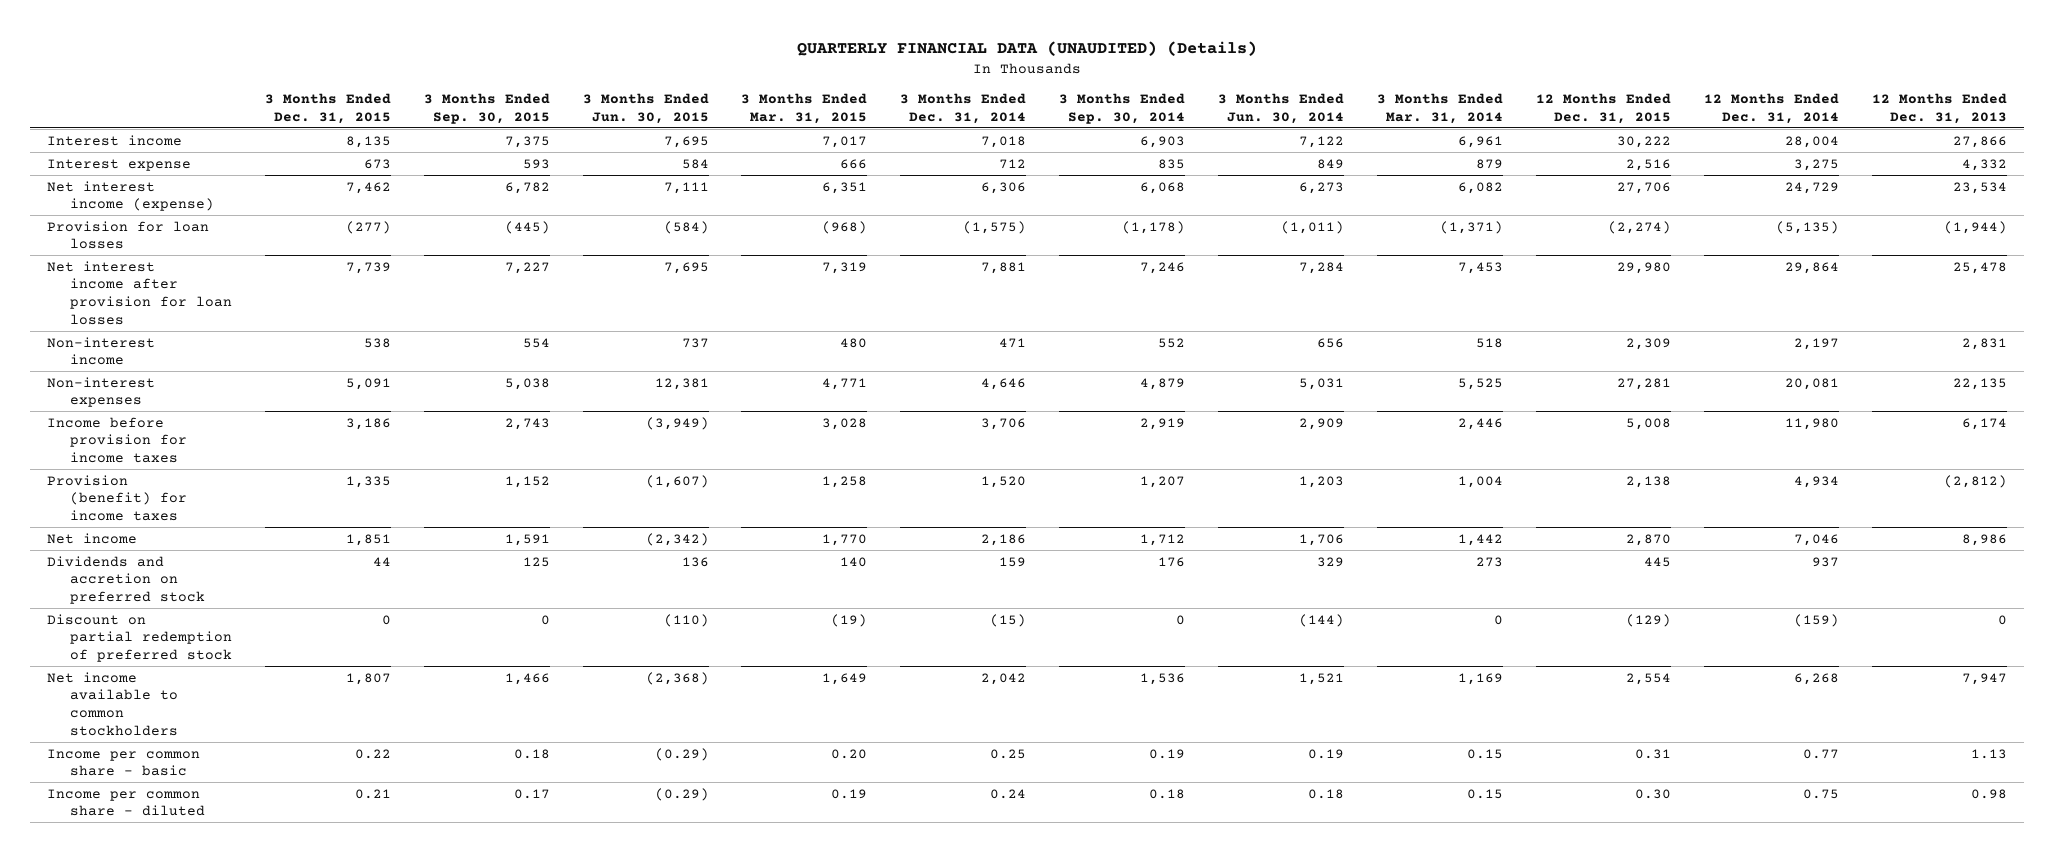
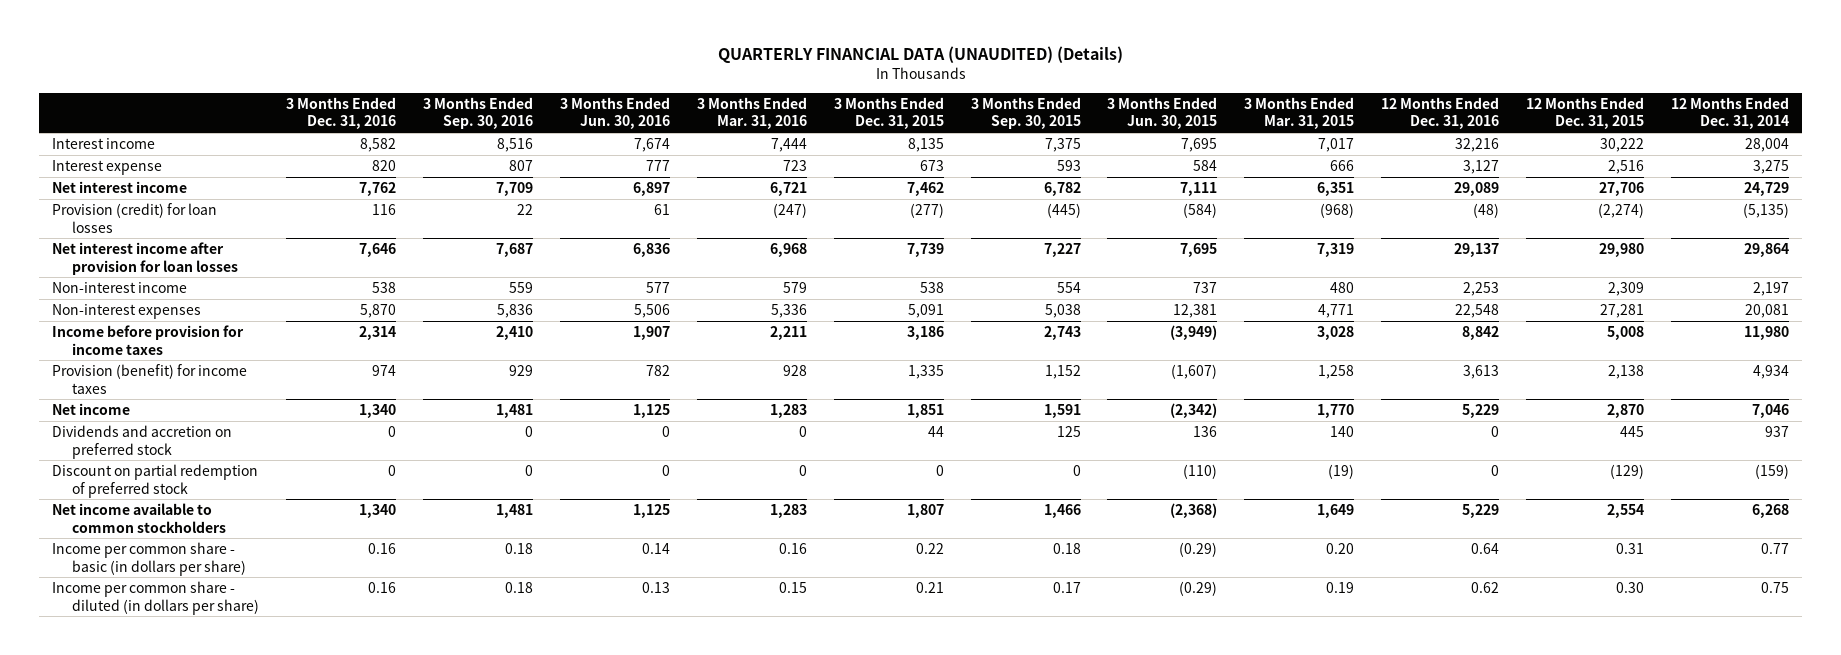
- | 3 Months Ended Dec. 31, 2015 | 3 Months Ended Sep. 30, 2015 | 3 Months Ended Jun. 30, 2015 | 3 Months Ended Mar. 31, 2015 | 3 Months Ended Dec. 31, 2014 | 3 Months Ended Sep. 30, 2014 | 3 Months Ended Jun. 30, 2014 | 3 Months Ended Mar. 31, 2014 | 12 Months Ended Dec. 31, 2015 | 12 Months Ended Dec. 31, 2014 | 12 Months Ended Dec. 31, 2013
+ | 3 Months Ended Dec. 31, 2016 | 3 Months Ended Sep. 30, 2016 | 3 Months Ended Jun. 30, 2016 | 3 Months Ended Mar. 31, 2016 | 3 Months Ended Dec. 31, 2015 | 3 Months Ended Sep. 30, 2015 | 3 Months Ended Jun. 30, 2015 | 3 Months Ended Mar. 31, 2015 | 12 Months Ended Dec. 31, 2016 | 12 Months Ended Dec. 31, 2015 | 12 Months Ended Dec. 31, 2014
- Net interest income (expense) | 7,462 | 6,782 | 7,111 | 6,351 | 6,306 | 6,068 | 6,273 | 6,082 | 27,706 | 24,729 | 23,534
- Provision for loan losses | (277) | (445) | (584) | (968) | (1,575) | (1,178) | (1,011) | (1,371) | (2,274) | (5,135) | (1,944)
+ Net interest income | 7,762 | 7,709 | 6,897 | 6,721 | 7,462 | 6,782 | 7,111 | 6,351 | 29,089 | 27,706 | 24,729
+ Provision (credit) for loan losses | 116 | 22 | 61 | (247) | (277) | (445) | (584) | (968) | (48) | (2,274) | (5,135)
- Income per common share - basic | 0.22 | 0.18 | (0.29) | 0.20 | 0.25 | 0.19 | 0.19 | 0.15 | 0.31 | 0.77 | 1.13
- Income per common share - diluted | 0.21 | 0.17 | (0.29) | 0.19 | 0.24 | 0.18 | 0.18 | 0.15 | 0.30 | 0.75 | 0.98
+ Income per common share - basic (in dollars per share) | 0.16 | 0.18 | 0.14 | 0.16 | 0.22 | 0.18 | (0.29) | 0.20 | 0.64 | 0.31 | 0.77
+ Income per common share - diluted (in dollars per share) | 0.16 | 0.18 | 0.13 | 0.15 | 0.21 | 0.17 | (0.29) | 0.19 | 0.62 | 0.30 | 0.75

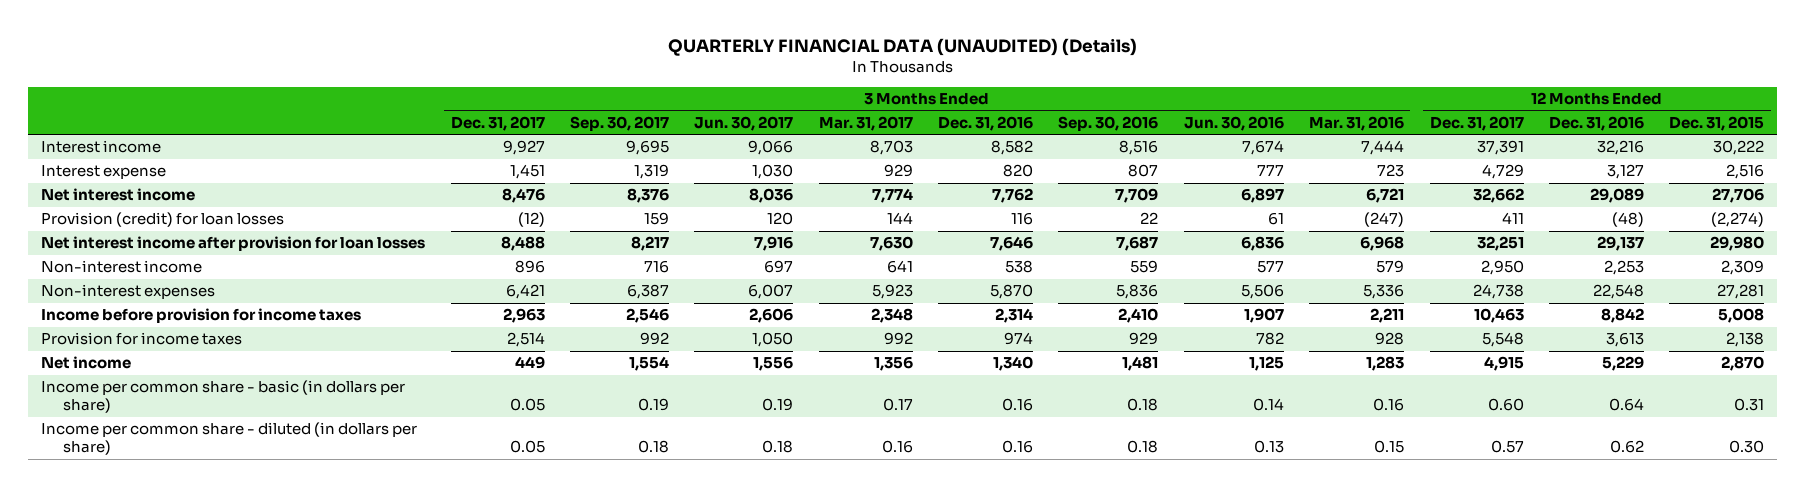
- | 3 Months Ended Dec. 31, 2016 | 3 Months Ended Sep. 30, 2016 | 3 Months Ended Jun. 30, 2016 | 3 Months Ended Mar. 31, 2016 | 3 Months Ended Dec. 31, 2015 | 3 Months Ended Sep. 30, 2015 | 3 Months Ended Jun. 30, 2015 | 3 Months Ended Mar. 31, 2015 | 12 Months Ended Dec. 31, 2016 | 12 Months Ended Dec. 31, 2015 | 12 Months Ended Dec. 31, 2014
+ | 3 Months Ended Dec. 31, 2017 | 3 Months Ended Sep. 30, 2017 | 3 Months Ended Jun. 30, 2017 | 3 Months Ended Mar. 31, 2017 | 3 Months Ended Dec. 31, 2016 | 3 Months Ended Sep. 30, 2016 | 3 Months Ended Jun. 30, 2016 | 3 Months Ended Mar. 31, 2016 | 12 Months Ended Dec. 31, 2017 | 12 Months Ended Dec. 31, 2016 | 12 Months Ended Dec. 31, 2015
- Provision (benefit) for income taxes | 974 | 929 | 782 | 928 | 1,335 | 1,152 | (1,607) | 1,258 | 3,613 | 2,138 | 4,934
+ Provision for income taxes | 2,514 | 992 | 1,050 | 992 | 974 | 929 | 782 | 928 | 5,548 | 3,613 | 2,138
- Dividends and accretion on preferred stock | 0 | 0 | 0 | 0 | 44 | 125 | 136 | 140 | 0 | 445 | 937
- Discount on partial redemption of preferred stock | 0 | 0 | 0 | 0 | 0 | 0 | (110) | (19) | 0 | (129) | (159)
- Net income available to common stockholders | 1,340 | 1,481 | 1,125 | 1,283 | 1,807 | 1,466 | (2,368) | 1,649 | 5,229 | 2,554 | 6,268

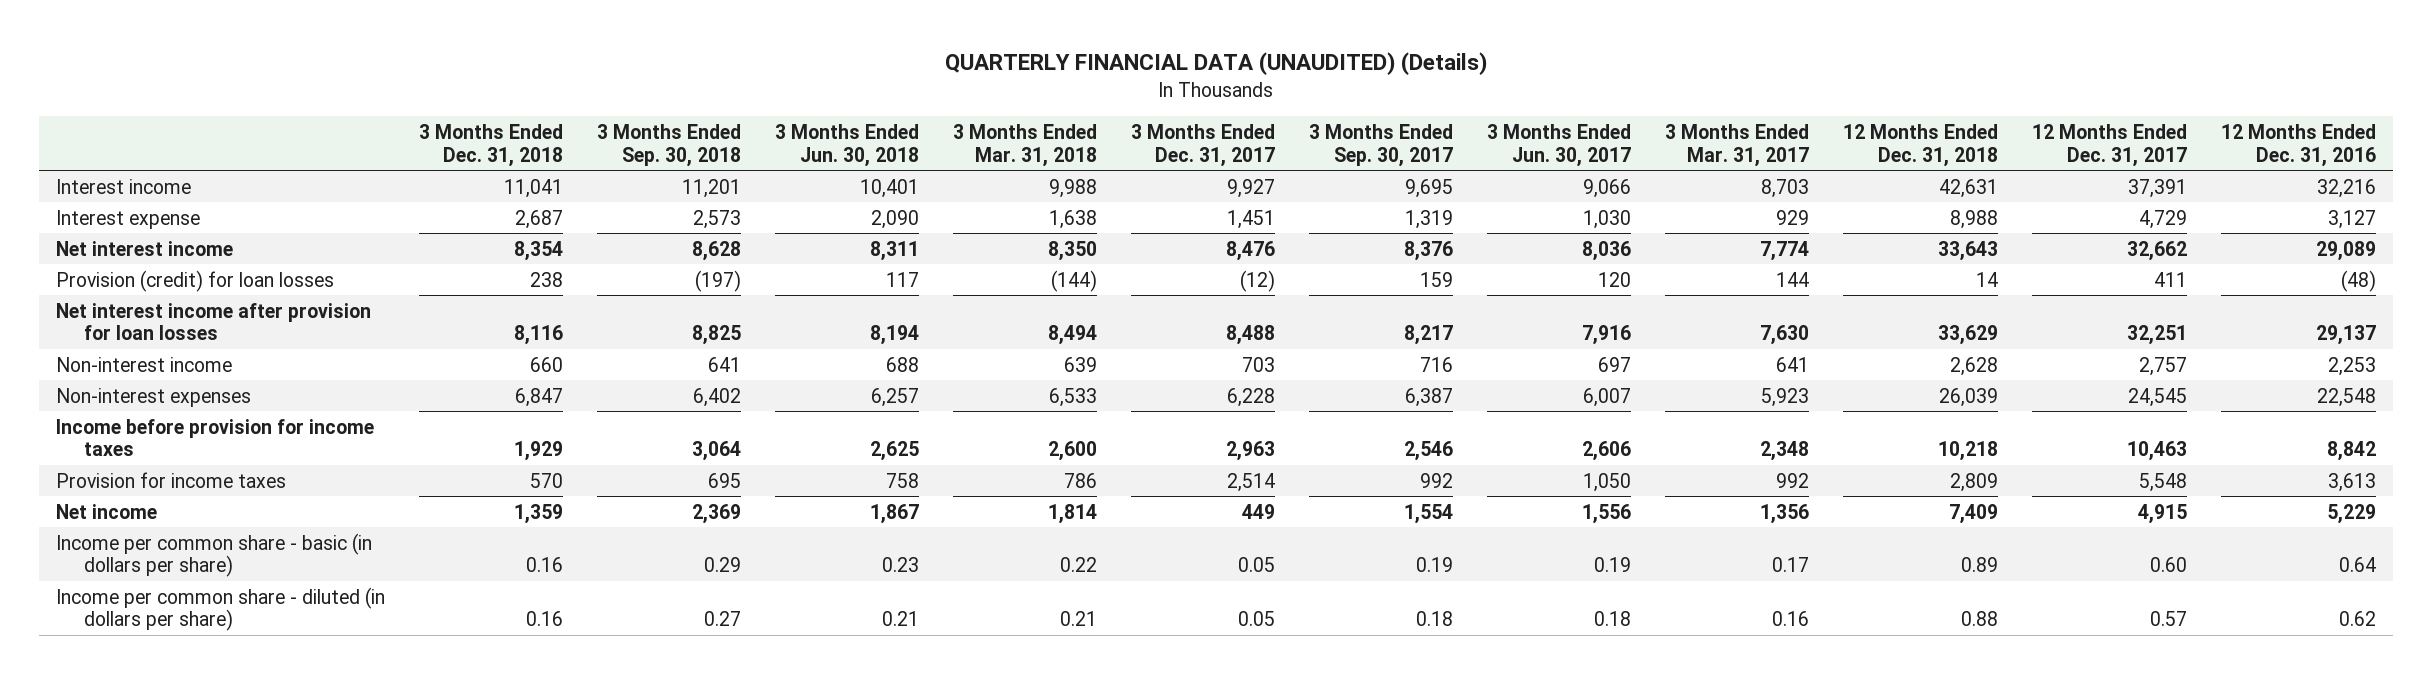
- | 3 Months Ended Dec. 31, 2017 | 3 Months Ended Sep. 30, 2017 | 3 Months Ended Jun. 30, 2017 | 3 Months Ended Mar. 31, 2017 | 3 Months Ended Dec. 31, 2016 | 3 Months Ended Sep. 30, 2016 | 3 Months Ended Jun. 30, 2016 | 3 Months Ended Mar. 31, 2016 | 12 Months Ended Dec. 31, 2017 | 12 Months Ended Dec. 31, 2016 | 12 Months Ended Dec. 31, 2015
+ | 3 Months Ended Dec. 31, 2018 | 3 Months Ended Sep. 30, 2018 | 3 Months Ended Jun. 30, 2018 | 3 Months Ended Mar. 31, 2018 | 3 Months Ended Dec. 31, 2017 | 3 Months Ended Sep. 30, 2017 | 3 Months Ended Jun. 30, 2017 | 3 Months Ended Mar. 31, 2017 | 12 Months Ended Dec. 31, 2018 | 12 Months Ended Dec. 31, 2017 | 12 Months Ended Dec. 31, 2016
- Non-interest income | 896 | 716 | 697 | 641 | 538 | 559 | 577 | 579 | 2,950 | 2,253 | 2,309
- Non-interest expenses | 6,421 | 6,387 | 6,007 | 5,923 | 5,870 | 5,836 | 5,506 | 5,336 | 24,738 | 22,548 | 27,281
+ Non-interest income | 660 | 641 | 688 | 639 | 703 | 716 | 697 | 641 | 2,628 | 2,757 | 2,253
+ Non-interest expenses | 6,847 | 6,402 | 6,257 | 6,533 | 6,228 | 6,387 | 6,007 | 5,923 | 26,039 | 24,545 | 22,548

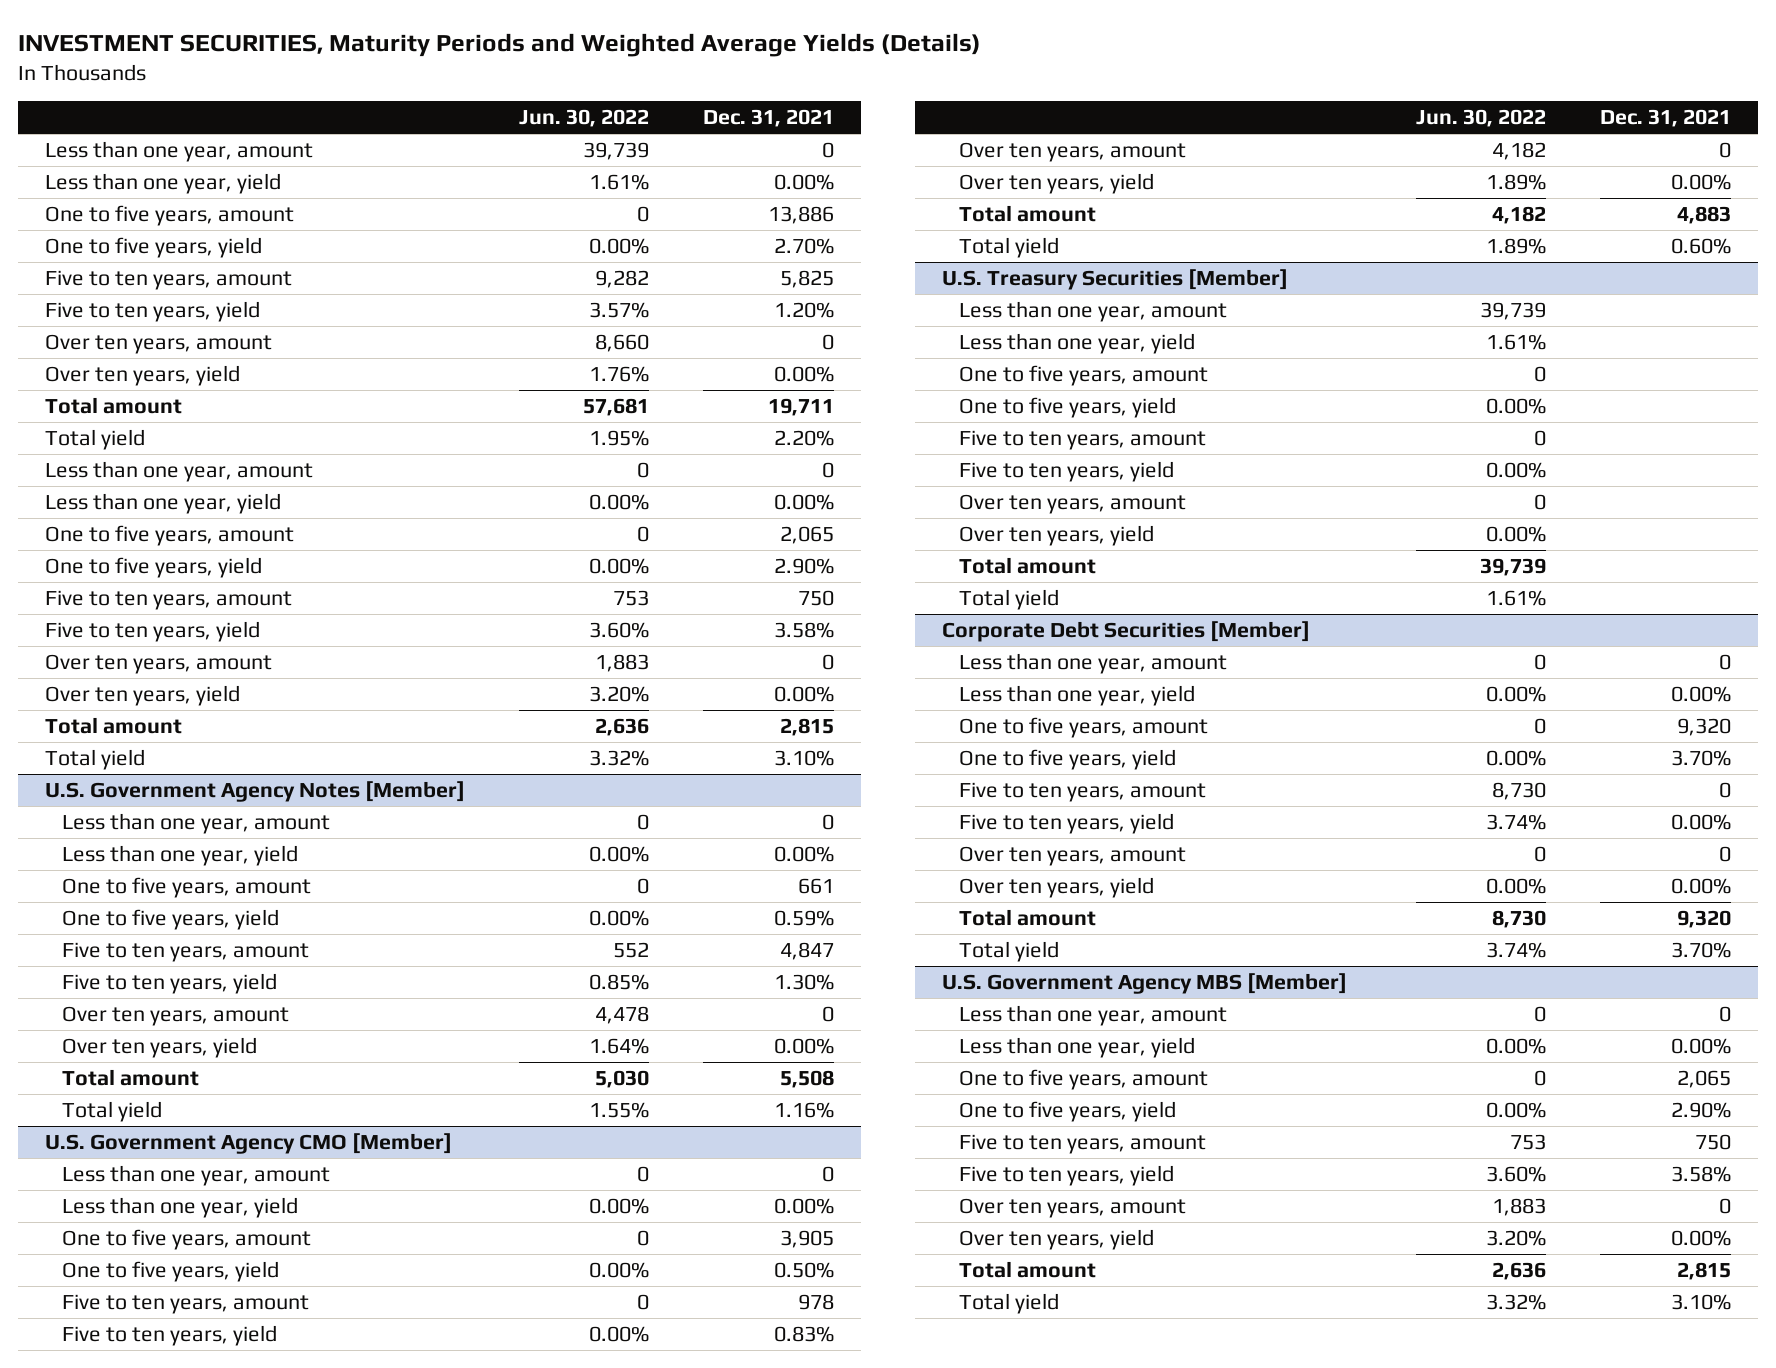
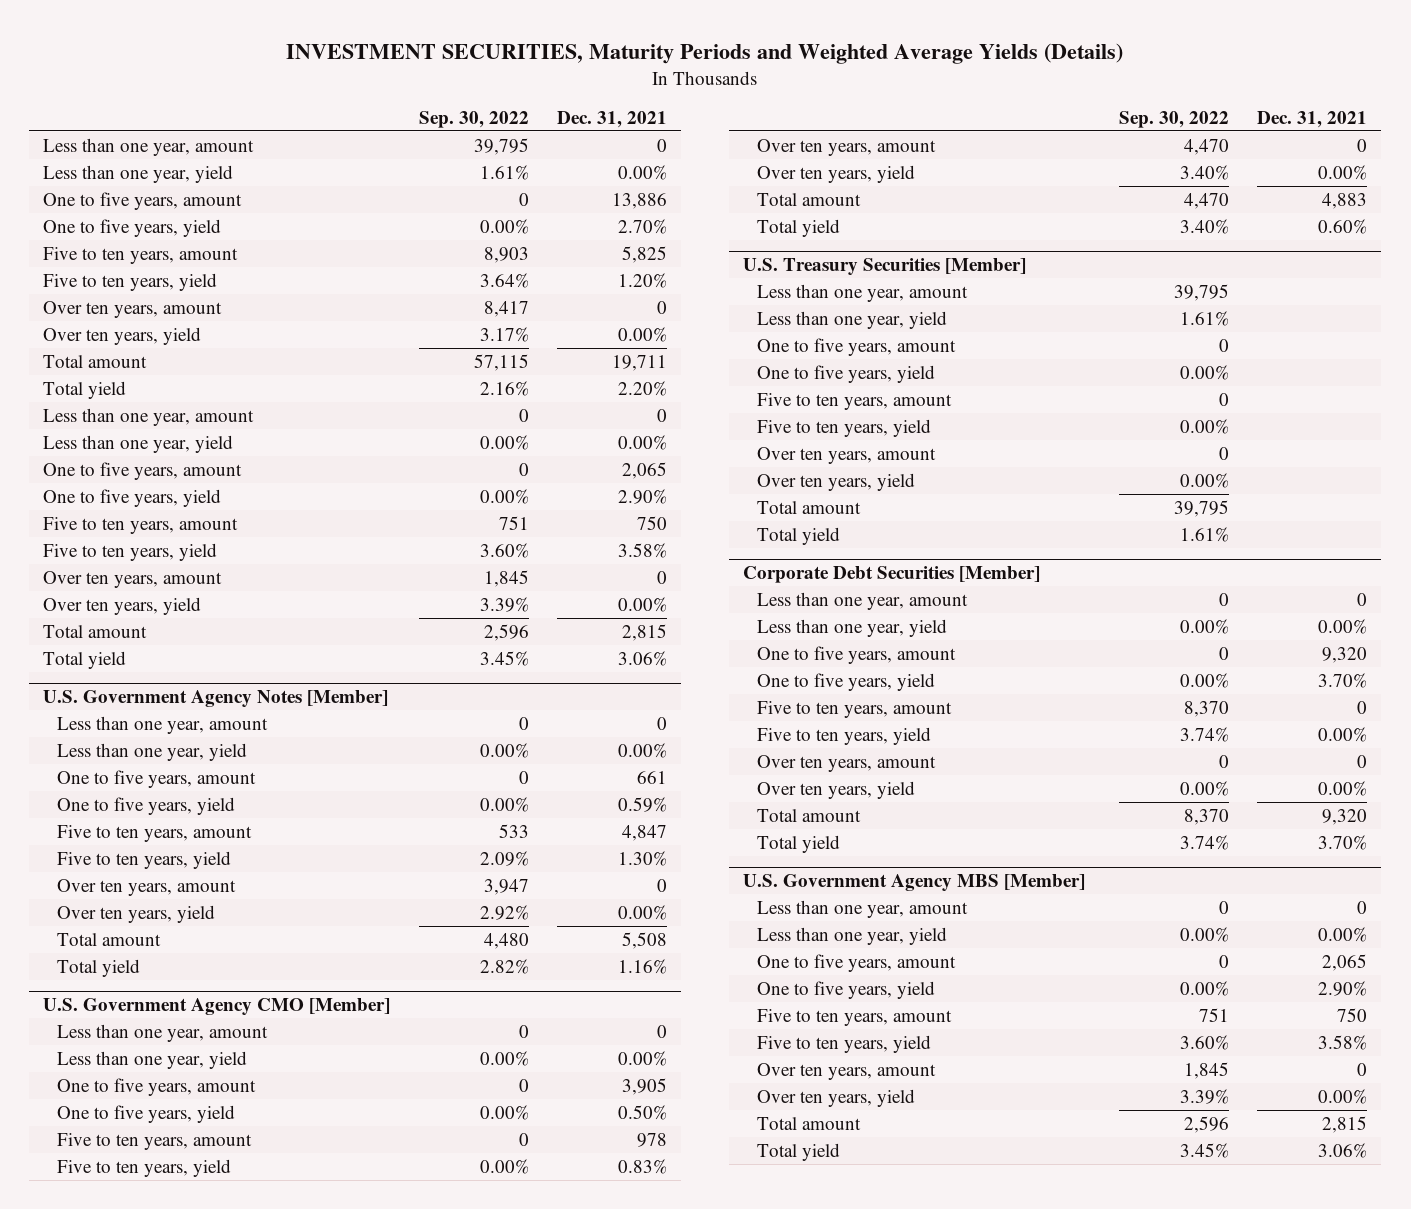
- | Jun. 30, 2022 | Dec. 31, 2021
+ | Sep. 30, 2022 | Dec. 31, 2021
- Total yield | 3.32% | 3.10%
+ Total yield | 3.45% | 3.06%
@ U.S. Government Agency MBS [Member]
- Total yield | 3.32% | 3.10%
+ Total yield | 3.45% | 3.06%

